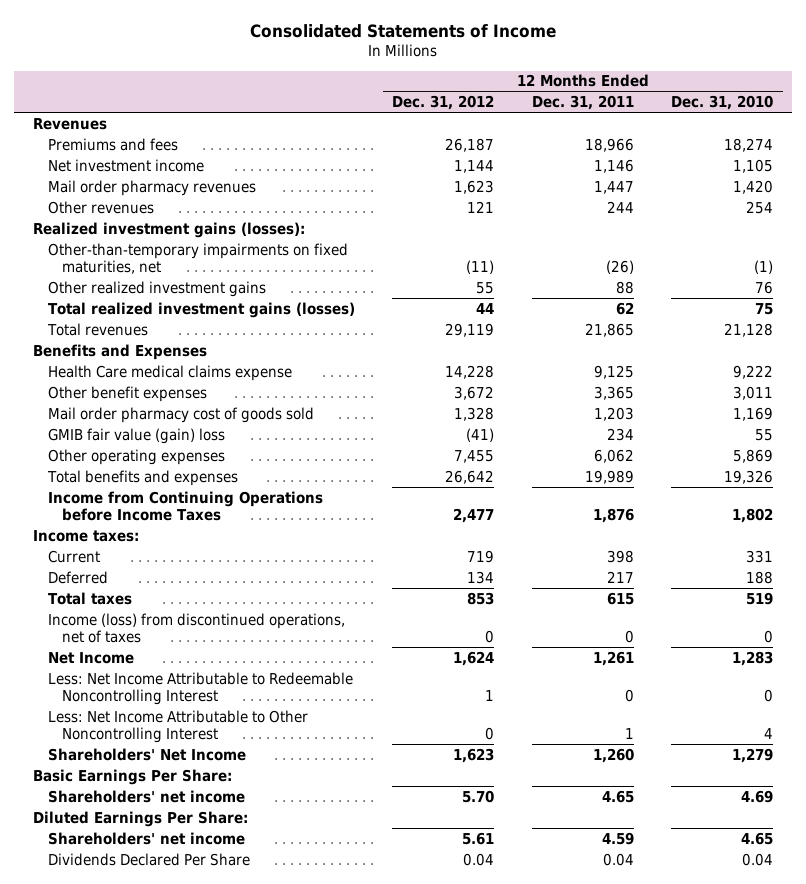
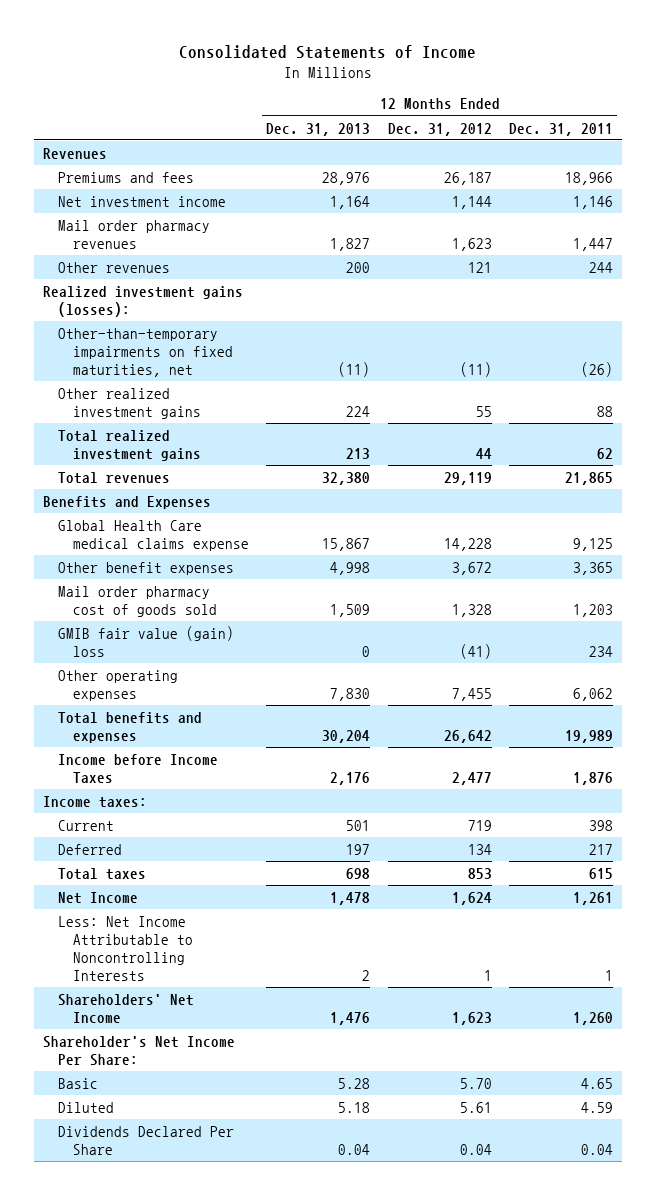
- | 12 Months Ended Dec. 31, 2012 | 12 Months Ended Dec. 31, 2011 | 12 Months Ended Dec. 31, 2010
+ | 12 Months Ended Dec. 31, 2013 | 12 Months Ended Dec. 31, 2012 | 12 Months Ended Dec. 31, 2011
- Total realized investment gains (losses) | 44 | 62 | 75
+ Total realized investment gains | 213 | 44 | 62
- Health Care medical claims expense | 14,228 | 9,125 | 9,222
+ Global Health Care medical claims expense | 15,867 | 14,228 | 9,125
- Income from Continuing Operations before Income Taxes | 2,477 | 1,876 | 1,802
+ Income before Income Taxes | 2,176 | 2,477 | 1,876
- Income (loss) from discontinued operations, net of taxes | 0 | 0 | 0
- Less: Net Income Attributable to Redeemable Noncontrolling Interest | 1 | 0 | 0
- Less: Net Income Attributable to Other Noncontrolling Interest | 0 | 1 | 4
+ Less: Net Income Attributable to Noncontrolling Interests | 2 | 1 | 1
- Basic Earnings Per Share:
- Shareholders' net income | 5.70 | 4.65 | 4.69
- Diluted Earnings Per Share:
- Shareholders' net income | 5.61 | 4.59 | 4.65
+ Shareholder's Net Income Per Share:
+ Basic | 5.28 | 5.70 | 4.65
+ Diluted | 5.18 | 5.61 | 4.59

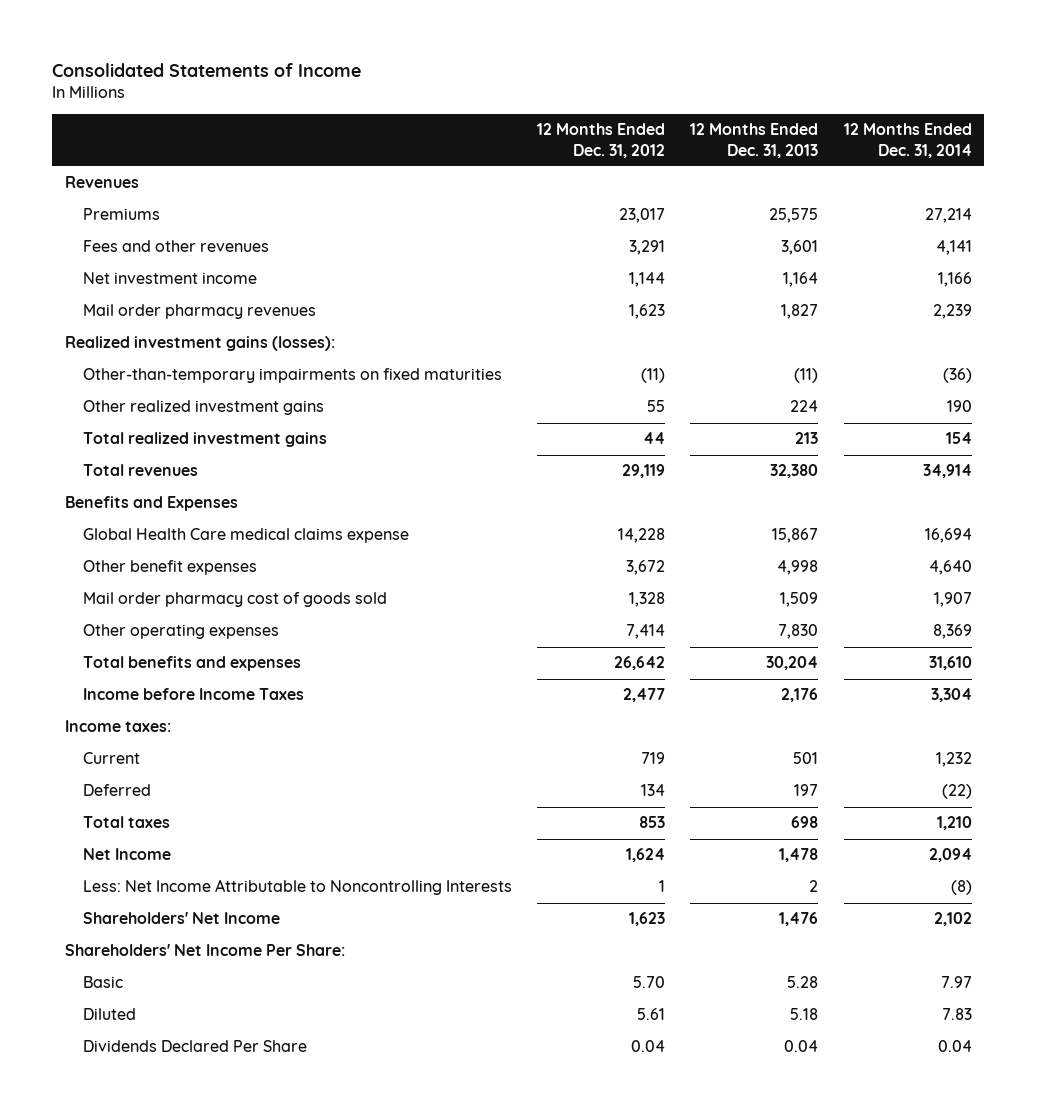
- | 12 Months Ended Dec. 31, 2013 | 12 Months Ended Dec. 31, 2012 | 12 Months Ended Dec. 31, 2011
+ | 12 Months Ended Dec. 31, 2012 | 12 Months Ended Dec. 31, 2013 | 12 Months Ended Dec. 31, 2014
- Premiums and fees | 28,976 | 26,187 | 18,966
+ Premiums | 23,017 | 25,575 | 27,214
+ Fees and other revenues | 3,291 | 3,601 | 4,141
- Other revenues | 200 | 121 | 244
- Other-than-temporary impairments on fixed maturities, net | (11) | (11) | (26)
+ Other-than-temporary impairments on fixed maturities | (11) | (11) | (36)
- GMIB fair value (gain) loss | 0 | (41) | 234
- Other operating expenses | 7,830 | 7,455 | 6,062
+ Other operating expenses | 7,414 | 7,830 | 8,369
- Shareholder's Net Income Per Share:
+ Shareholders' Net Income Per Share:

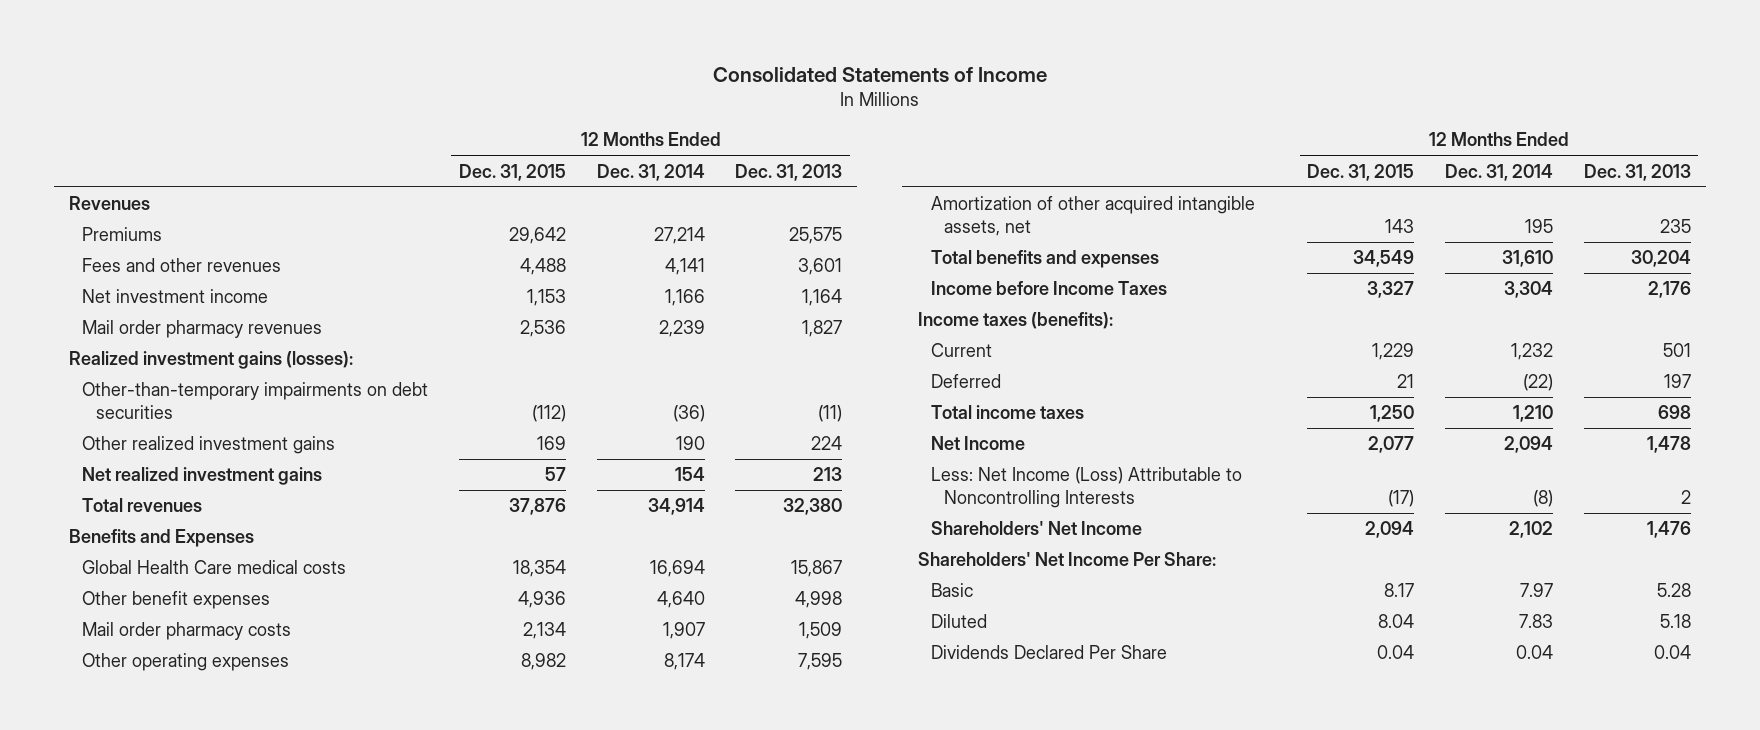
- | 12 Months Ended Dec. 31, 2012 | 12 Months Ended Dec. 31, 2013 | 12 Months Ended Dec. 31, 2014
+ | 12 Months Ended Dec. 31, 2015 | 12 Months Ended Dec. 31, 2014 | 12 Months Ended Dec. 31, 2013
- Other-than-temporary impairments on fixed maturities | (11) | (11) | (36)
+ Other-than-temporary impairments on debt securities | (112) | (36) | (11)
- Total realized investment gains | 44 | 213 | 154
+ Net realized investment gains | 57 | 154 | 213
- Global Health Care medical claims expense | 14,228 | 15,867 | 16,694
+ Global Health Care medical costs | 18,354 | 16,694 | 15,867
- Mail order pharmacy cost of goods sold | 1,328 | 1,509 | 1,907
- Other operating expenses | 7,414 | 7,830 | 8,369
+ Mail order pharmacy costs | 2,134 | 1,907 | 1,509
+ Other operating expenses | 8,982 | 8,174 | 7,595
+ Amortization of other acquired intangible assets, net | 143 | 195 | 235
- Income taxes:
+ Income taxes (benefits):
- Total taxes | 853 | 698 | 1,210
+ Total income taxes | 1,250 | 1,210 | 698
- Less: Net Income Attributable to Noncontrolling Interests | 1 | 2 | (8)
+ Less: Net Income (Loss) Attributable to Noncontrolling Interests | (17) | (8) | 2

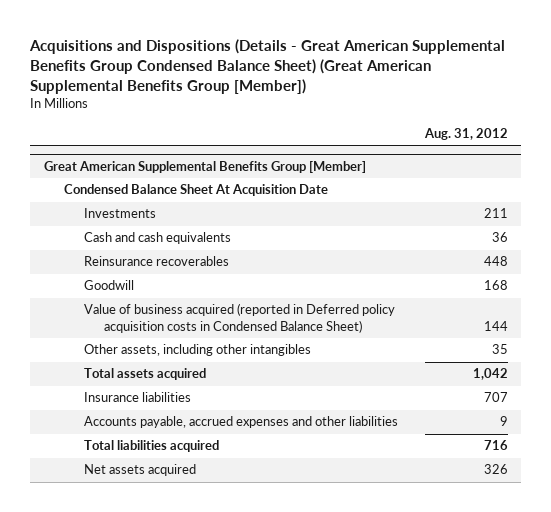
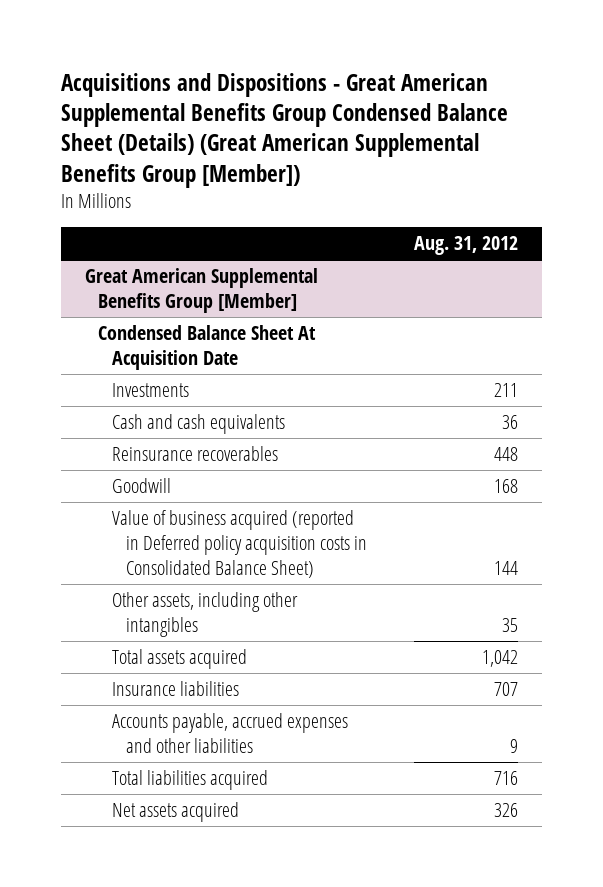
- Acquisitions and Dispositions (Details - Great American Supplemental Benefits Group Condensed Balance Sheet) (Great American Supplemental Benefits Group [Member])
+ Acquisitions and Dispositions - Great American Supplemental Benefits Group Condensed Balance Sheet (Details) (Great American Supplemental Benefits Group [Member])
@ Great American Supplemental Benefits Group [Member]
- Value of business acquired (reported in Deferred policy acquisition costs in Condensed Balance Sheet) | 144
+ Value of business acquired (reported in Deferred policy acquisition costs in Consolidated Balance Sheet) | 144

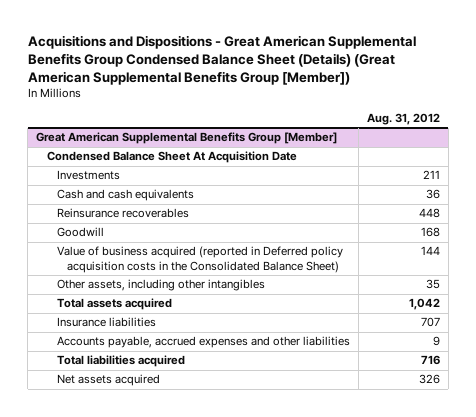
@ Great American Supplemental Benefits Group [Member]
- Value of business acquired (reported in Deferred policy acquisition costs in Consolidated Balance Sheet) | 144
+ Value of business acquired (reported in Deferred policy acquisition costs in the Consolidated Balance Sheet) | 144

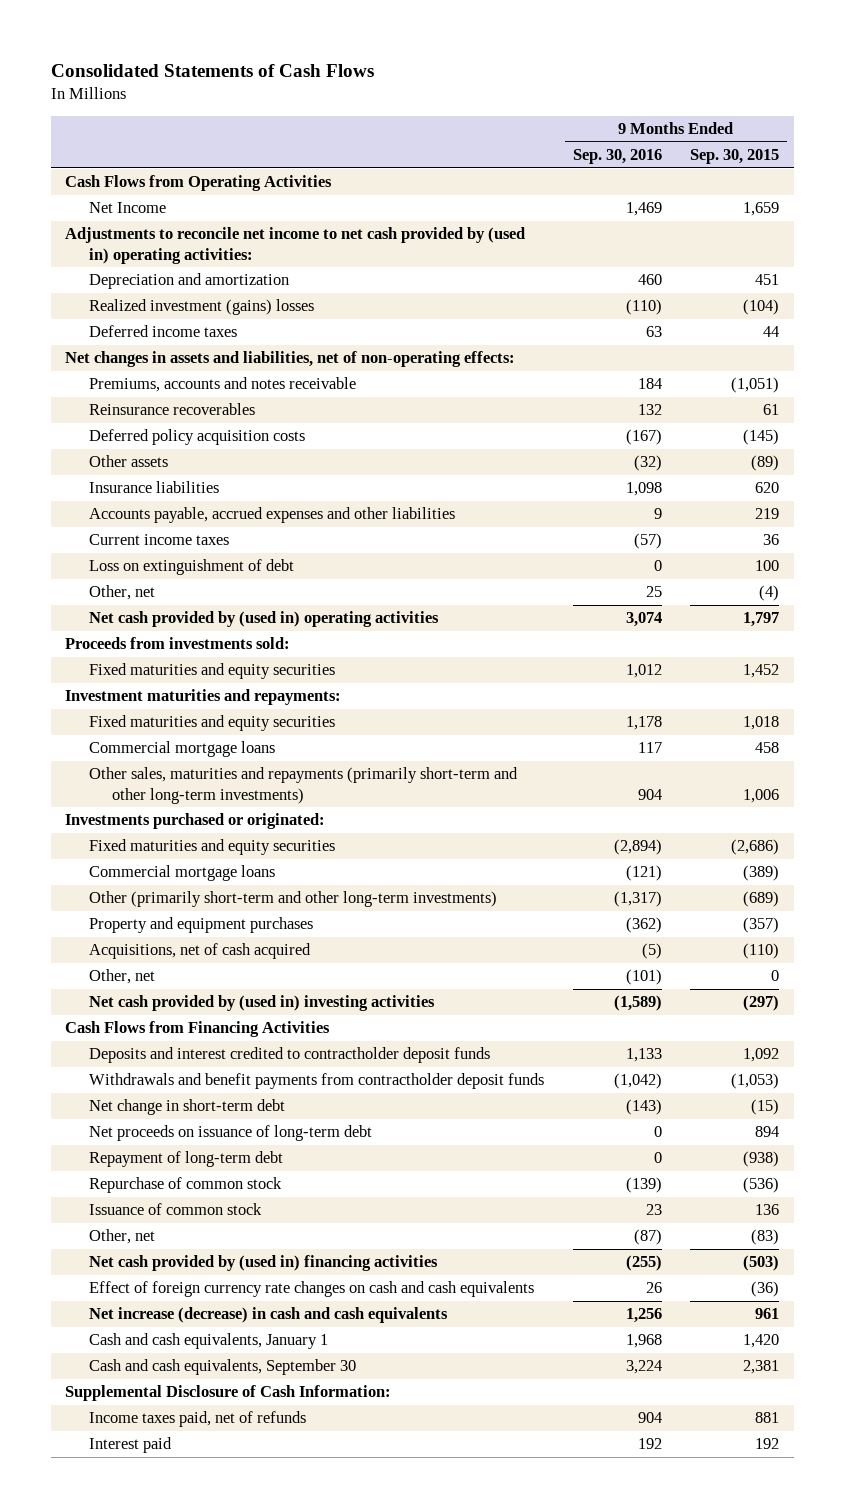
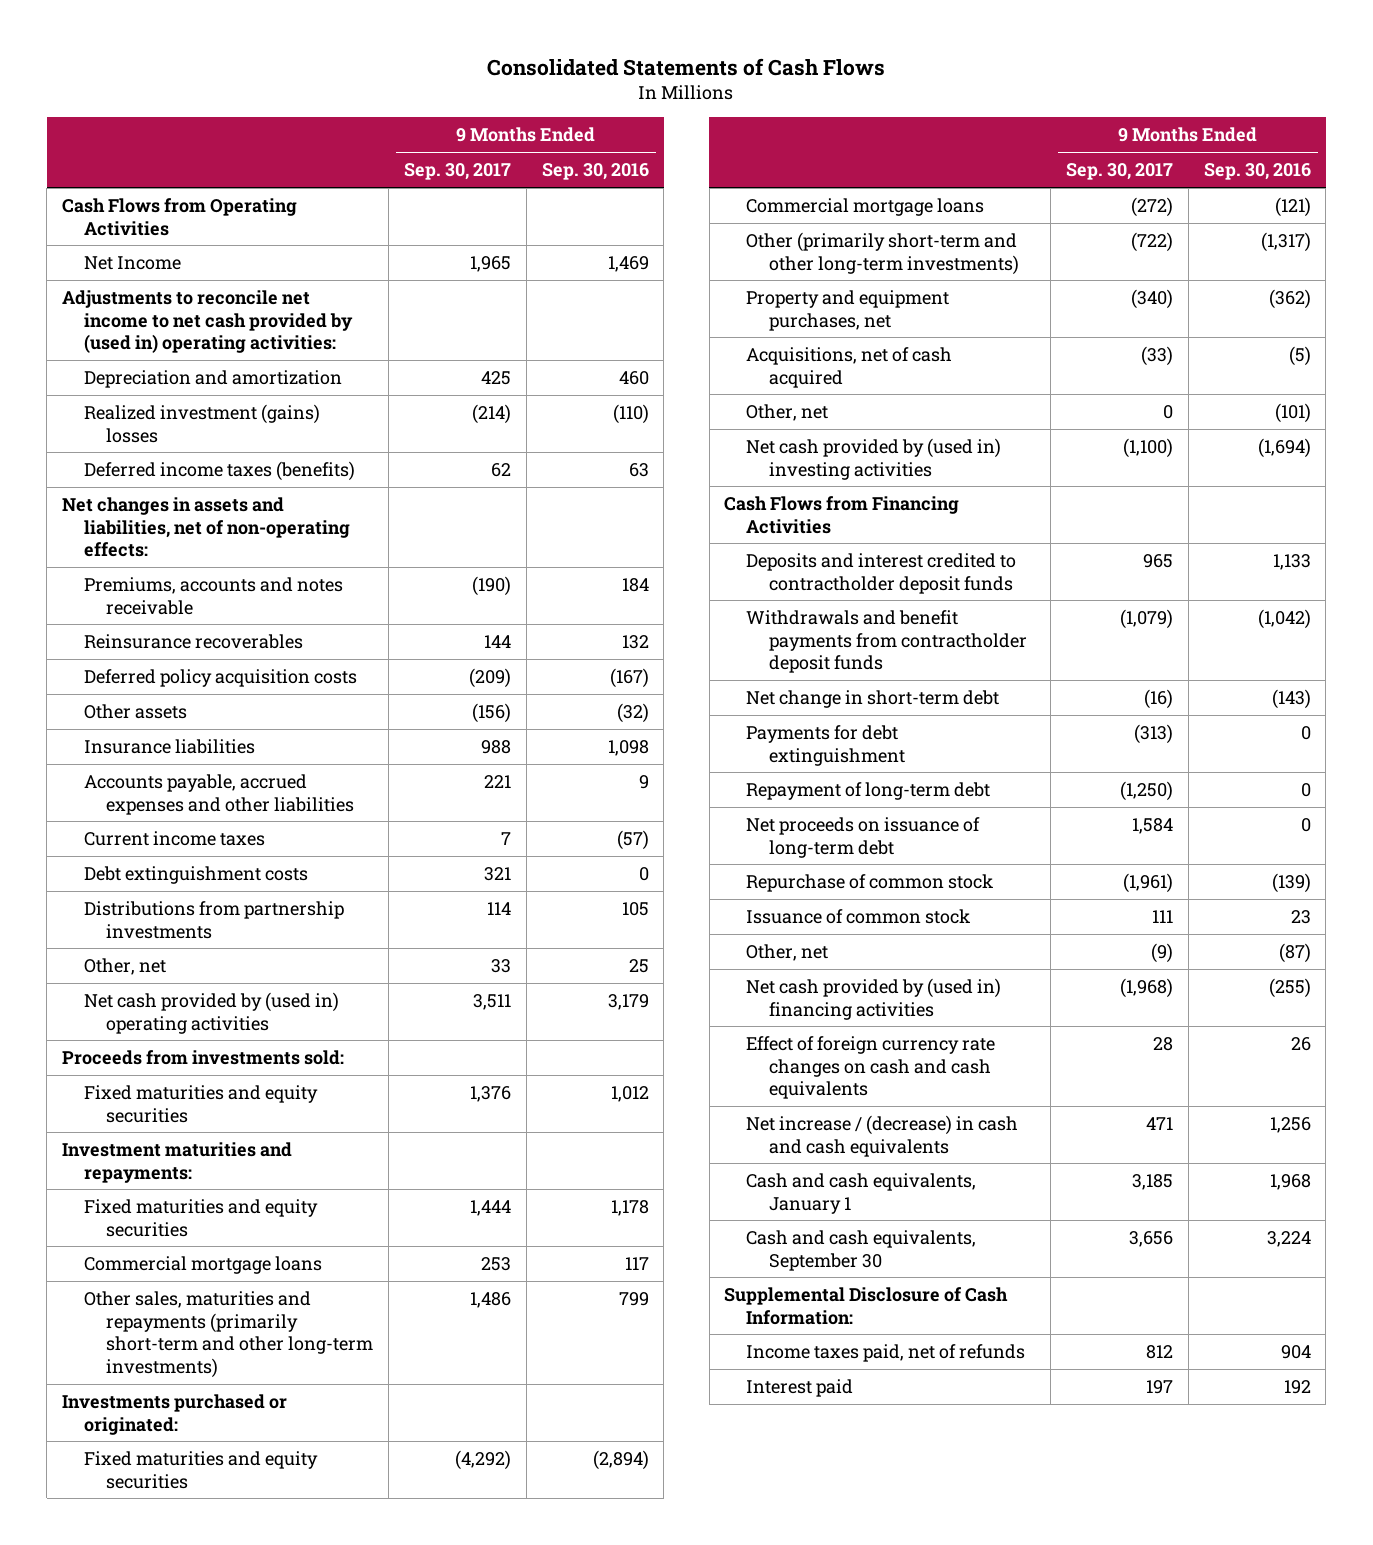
- | 9 Months Ended Sep. 30, 2016 | 9 Months Ended Sep. 30, 2015
+ | 9 Months Ended Sep. 30, 2017 | 9 Months Ended Sep. 30, 2016
- Deferred income taxes | 63 | 44
+ Deferred income taxes (benefits) | 62 | 63
- Loss on extinguishment of debt | 0 | 100
+ Debt extinguishment costs | 321 | 0
+ Distributions from partnership investments | 114 | 105
- Net cash provided by (used in) operating activities | 3,074 | 1,797
+ Net cash provided by (used in) operating activities | 3,511 | 3,179
- Other sales, maturities and repayments (primarily short-term and other long-term investments) | 904 | 1,006
+ Other sales, maturities and repayments (primarily short-term and other long-term investments) | 1,486 | 799
- Property and equipment purchases | (362) | (357)
+ Property and equipment purchases, net | (340) | (362)
- Net cash provided by (used in) investing activities | (1,589) | (297)
+ Net cash provided by (used in) investing activities | (1,100) | (1,694)
+ Payments for debt extinguishment | (313) | 0
moved down: Net proceeds on issuance of long-term debt | 1,584 | 0
- Net increase (decrease) in cash and cash equivalents | 1,256 | 961
+ Net increase / (decrease) in cash and cash equivalents | 471 | 1,256

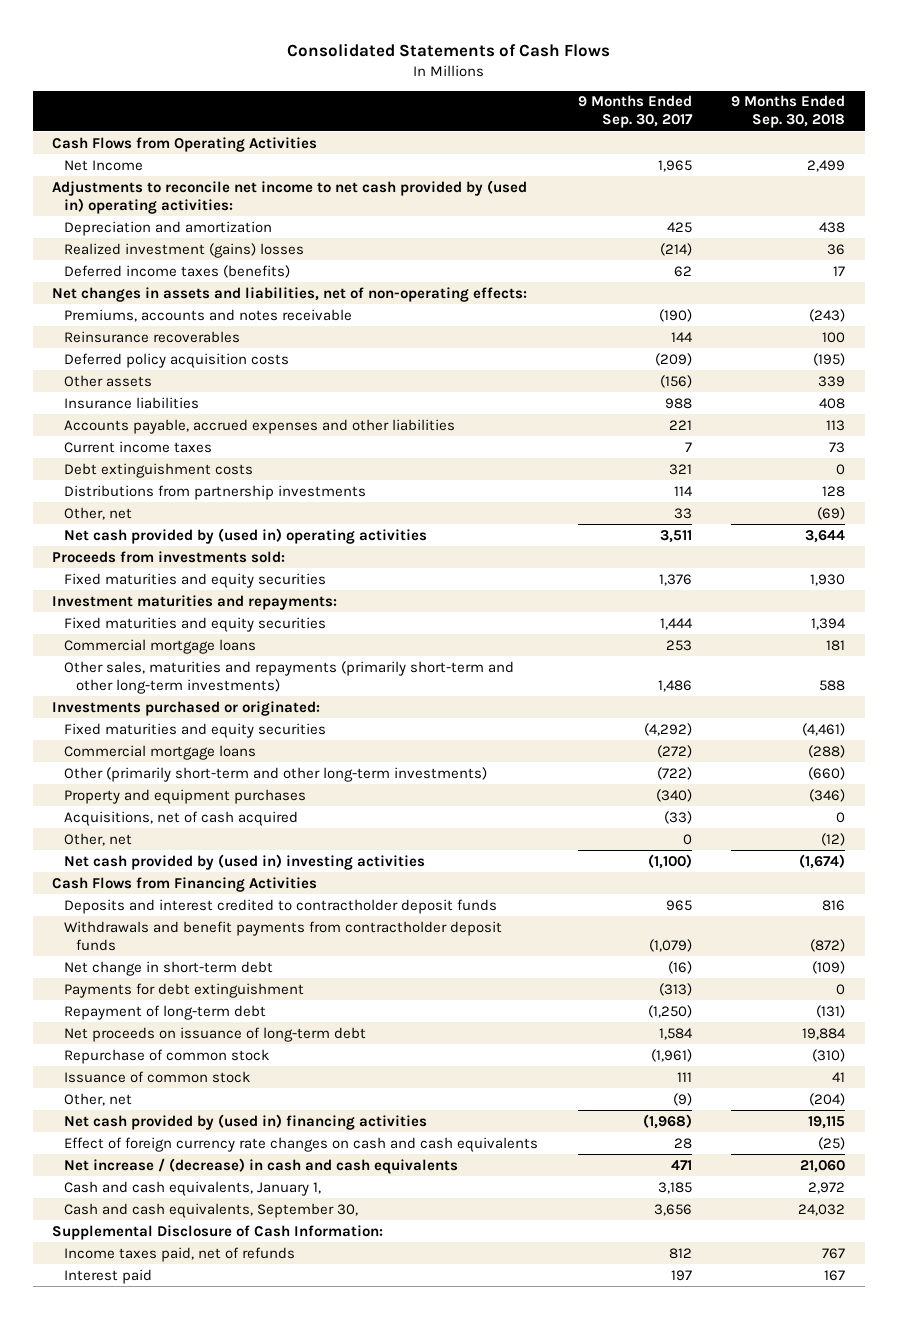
- | 9 Months Ended Sep. 30, 2017 | 9 Months Ended Sep. 30, 2016
+ | 9 Months Ended Sep. 30, 2017 | 9 Months Ended Sep. 30, 2018
- Property and equipment purchases, net | (340) | (362)
+ Property and equipment purchases | (340) | (346)
- Cash and cash equivalents, January 1 | 3,185 | 1,968
- Cash and cash equivalents, September 30 | 3,656 | 3,224
+ Cash and cash equivalents, January 1, | 3,185 | 2,972
+ Cash and cash equivalents, September 30, | 3,656 | 24,032

